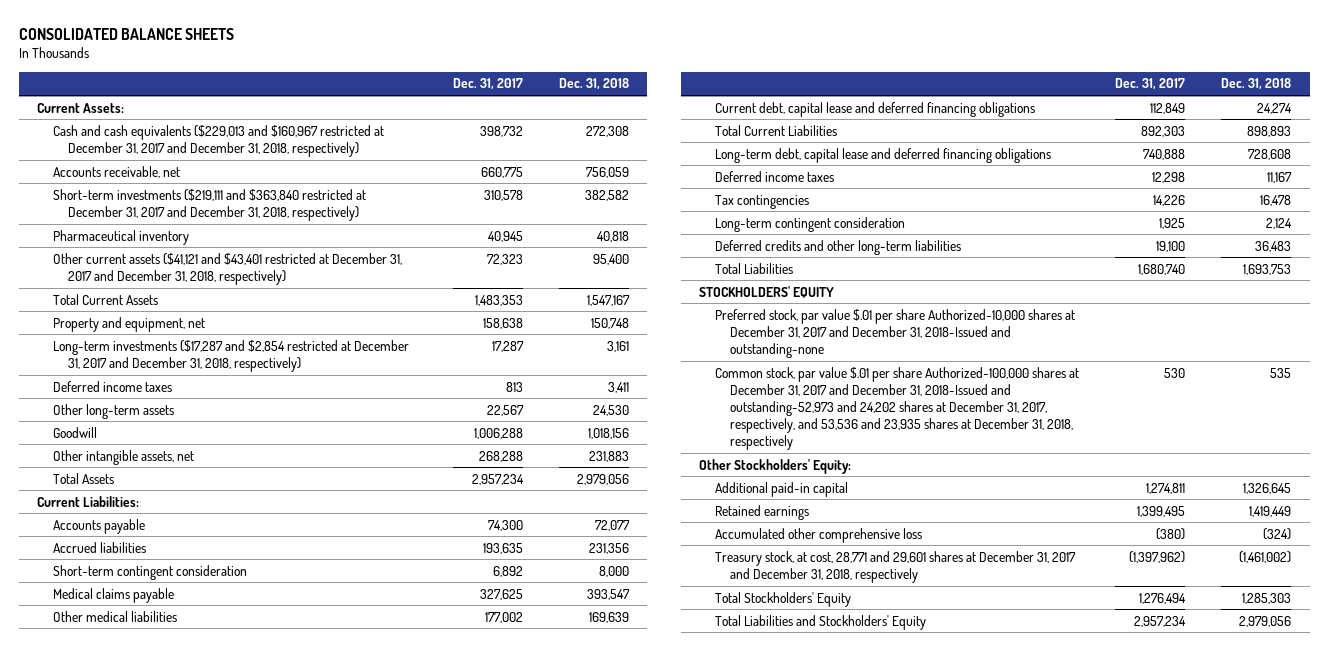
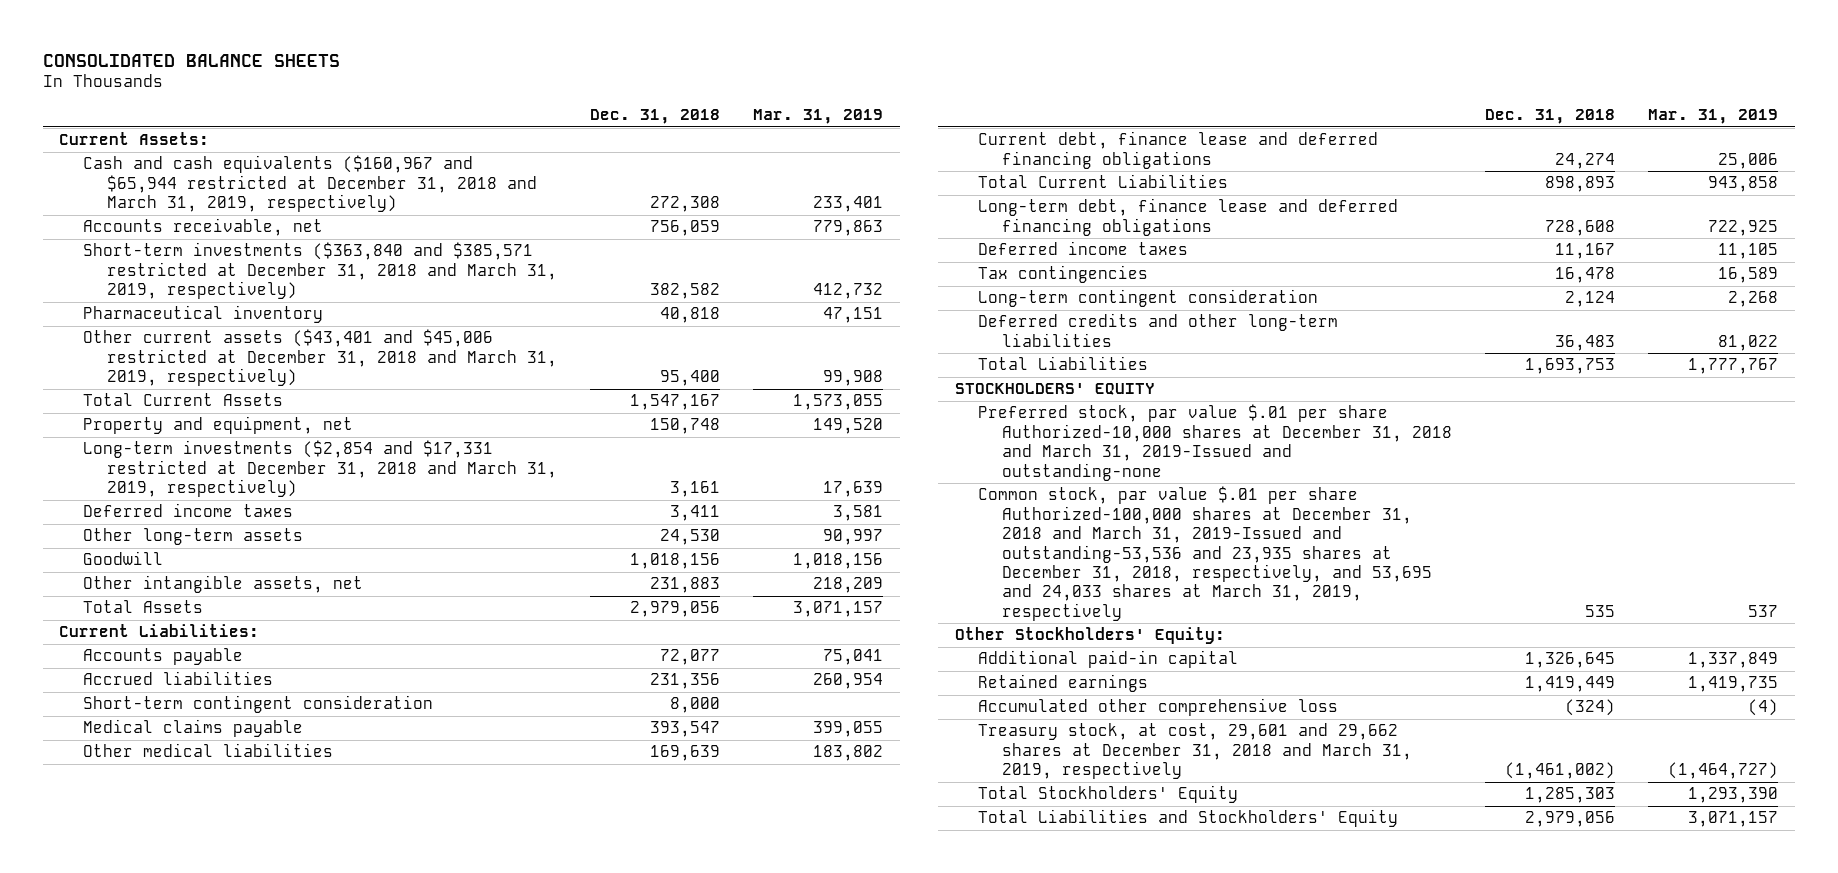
- | Dec. 31, 2017 | Dec. 31, 2018
+ | Dec. 31, 2018 | Mar. 31, 2019
- Cash and cash equivalents ($229,013 and $160,967 restricted at December 31, 2017 and December 31, 2018, respectively) | 398,732 | 272,308
+ Cash and cash equivalents ($160,967 and $65,944 restricted at December 31, 2018 and March 31, 2019, respectively) | 272,308 | 233,401
- Short-term investments ($219,111 and $363,840 restricted at December 31, 2017 and December 31, 2018, respectively) | 310,578 | 382,582
+ Short-term investments ($363,840 and $385,571 restricted at December 31, 2018 and March 31, 2019, respectively) | 382,582 | 412,732
- Other current assets ($41,121 and $43,401 restricted at December 31, 2017 and December 31, 2018, respectively) | 72,323 | 95,400
+ Other current assets ($43,401 and $45,006 restricted at December 31, 2018 and March 31, 2019, respectively) | 95,400 | 99,908
- Long-term investments ($17,287 and $2,854 restricted at December 31, 2017 and December 31, 2018, respectively) | 17,287 | 3,161
+ Long-term investments ($2,854 and $17,331 restricted at December 31, 2018 and March 31, 2019, respectively) | 3,161 | 17,639
- Current debt, capital lease and deferred financing obligations | 112,849 | 24,274
+ Current debt, finance lease and deferred financing obligations | 24,274 | 25,006
- Long-term debt, capital lease and deferred financing obligations | 740,888 | 728,608
+ Long-term debt, finance lease and deferred financing obligations | 728,608 | 722,925
- Preferred stock, par value $.01 per share Authorized-10,000 shares at December 31, 2017 and December 31, 2018-Issued and outstanding-none
- Common stock, par value $.01 per share Authorized-100,000 shares at December 31, 2017 and December 31, 2018-Issued and outstanding-52,973 and 24,202 shares at December 31, 2017, respectively, and 53,536 and 23,935 shares at December 31, 2018, respectively | 530 | 535
+ Preferred stock, par value $.01 per share Authorized-10,000 shares at December 31, 2018 and March 31, 2019-Issued and outstanding-none
+ Common stock, par value $.01 per share Authorized-100,000 shares at December 31, 2018 and March 31, 2019-Issued and outstanding-53,536 and 23,935 shares at December 31, 2018, respectively, and 53,695 and 24,033 shares at March 31, 2019, respectively | 535 | 537
- Treasury stock, at cost, 28,771 and 29,601 shares at December 31, 2017 and December 31, 2018, respectively | (1,397,962) | (1,461,002)
+ Treasury stock, at cost, 29,601 and 29,662 shares at December 31, 2018 and March 31, 2019, respectively | (1,461,002) | (1,464,727)

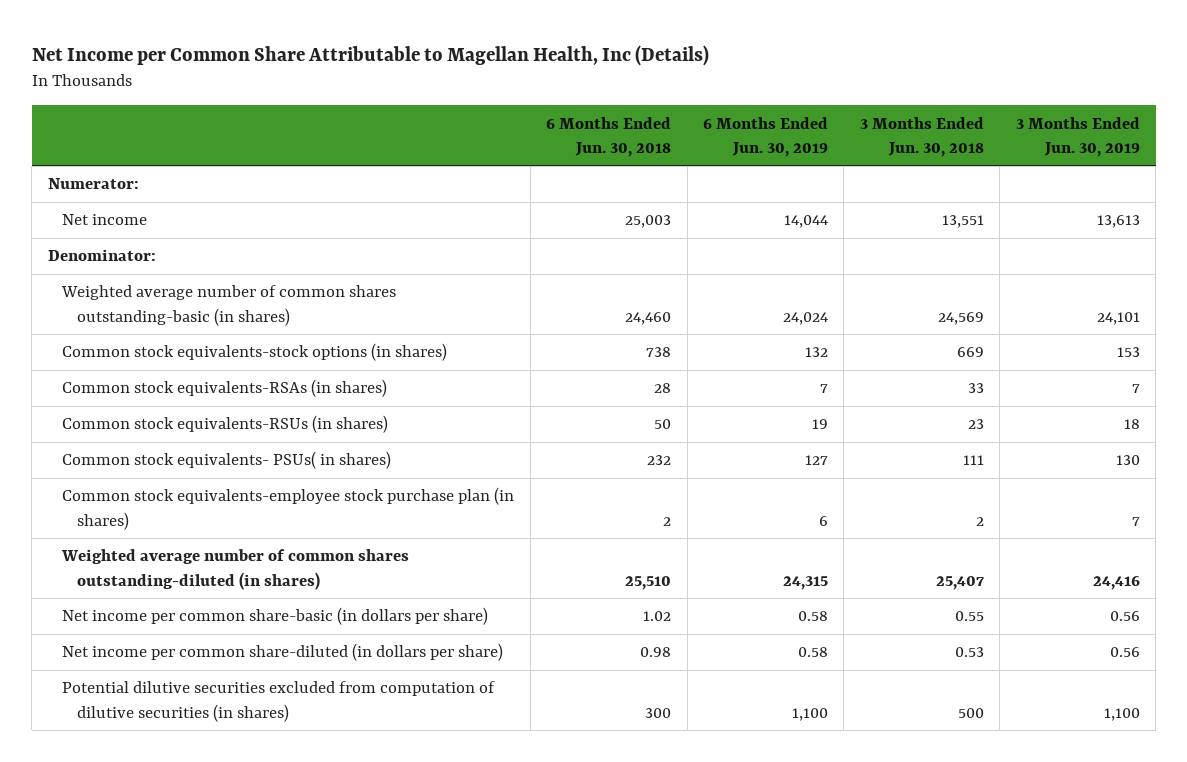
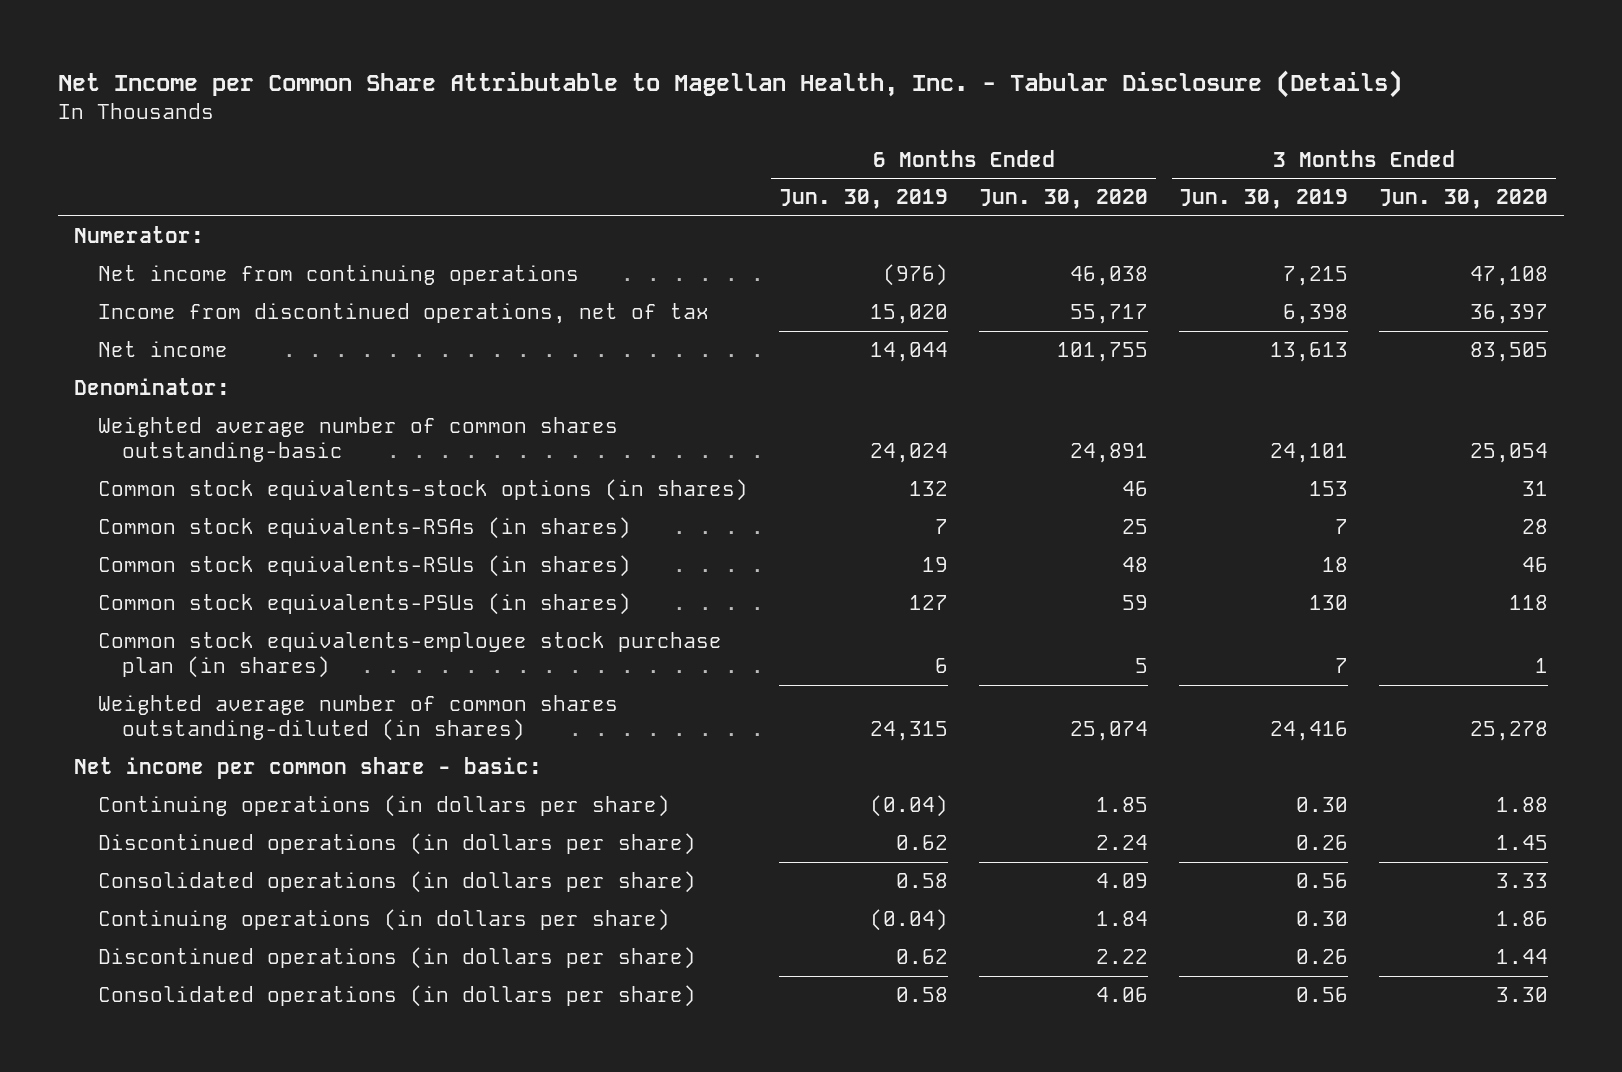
- Net Income per Common Share Attributable to Magellan Health, Inc (Details)
+ Net Income per Common Share Attributable to Magellan Health, Inc. - Tabular Disclosure (Details)
- | 6 Months Ended Jun. 30, 2018 | 6 Months Ended Jun. 30, 2019 | 3 Months Ended Jun. 30, 2018 | 3 Months Ended Jun. 30, 2019
+ | 6 Months Ended Jun. 30, 2019 | 6 Months Ended Jun. 30, 2020 | 3 Months Ended Jun. 30, 2019 | 3 Months Ended Jun. 30, 2020
+ Net income from continuing operations | (976) | 46,038 | 7,215 | 47,108
+ Income from discontinued operations, net of tax | 15,020 | 55,717 | 6,398 | 36,397
- Weighted average number of common shares outstanding-basic (in shares) | 24,460 | 24,024 | 24,569 | 24,101
+ Weighted average number of common shares outstanding-basic | 24,024 | 24,891 | 24,101 | 25,054
- Common stock equivalents- PSUs( in shares) | 232 | 127 | 111 | 130
+ Common stock equivalents-PSUs (in shares) | 127 | 59 | 130 | 118
- Net income per common share-basic (in dollars per share) | 1.02 | 0.58 | 0.55 | 0.56
- Net income per common share-diluted (in dollars per share) | 0.98 | 0.58 | 0.53 | 0.56
- Potential dilutive securities excluded from computation of dilutive securities (in shares) | 300 | 1,100 | 500 | 1,100
+ Net income per common share - basic:
+ Continuing operations (in dollars per share) | (0.04) | 1.85 | 0.30 | 1.88
+ Discontinued operations (in dollars per share) | 0.62 | 2.24 | 0.26 | 1.45
+ Consolidated operations (in dollars per share) | 0.58 | 4.09 | 0.56 | 3.33
+ Continuing operations (in dollars per share) | (0.04) | 1.84 | 0.30 | 1.86
+ Discontinued operations (in dollars per share) | 0.62 | 2.22 | 0.26 | 1.44
+ Consolidated operations (in dollars per share) | 0.58 | 4.06 | 0.56 | 3.30

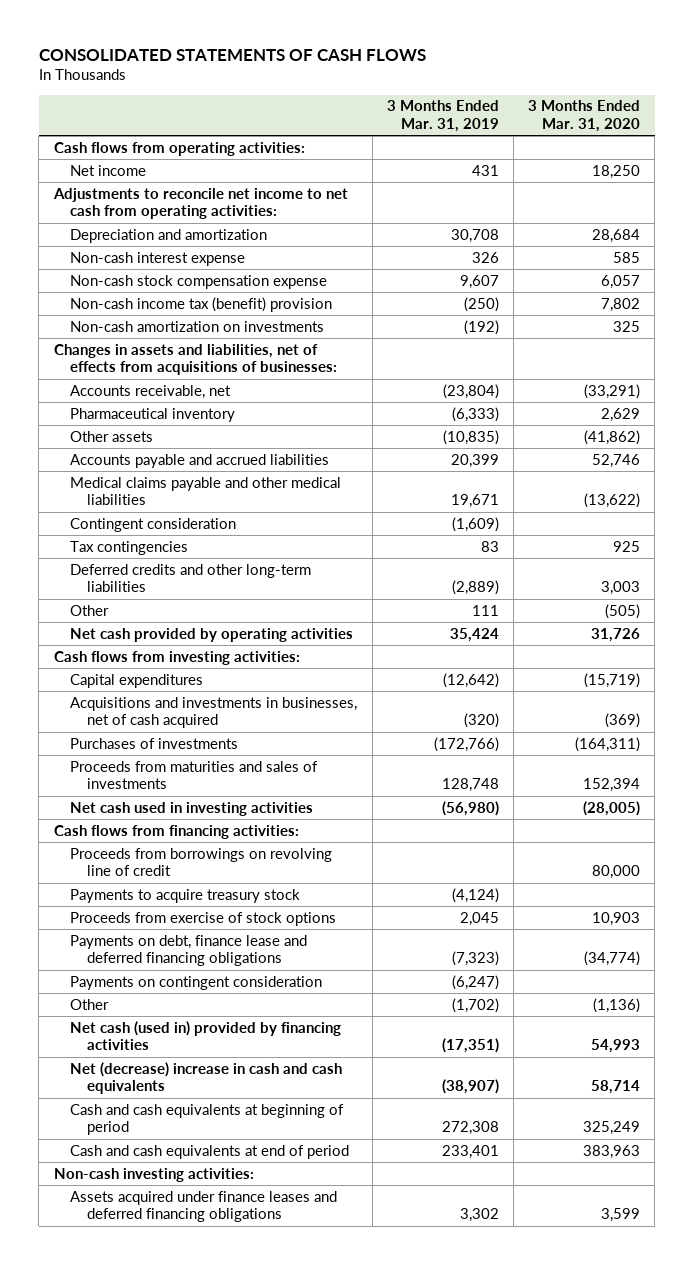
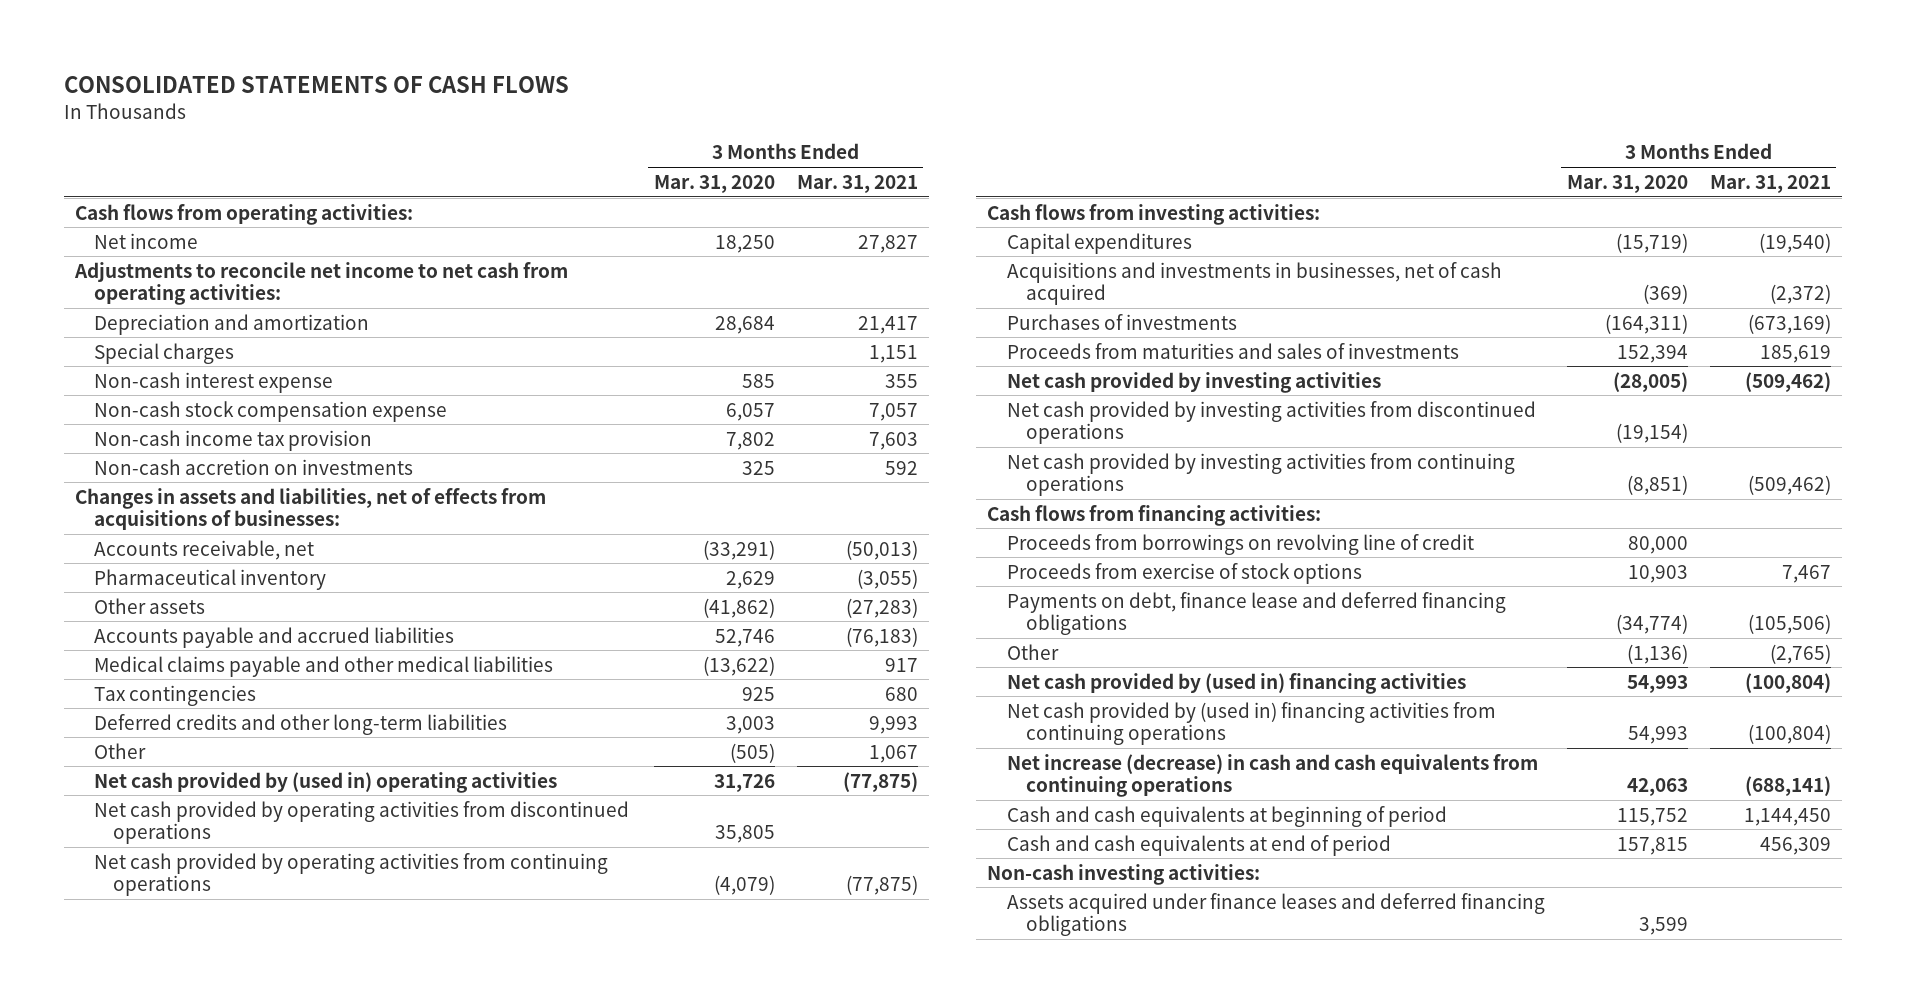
- | 3 Months Ended Mar. 31, 2019 | 3 Months Ended Mar. 31, 2020
+ | 3 Months Ended Mar. 31, 2020 | 3 Months Ended Mar. 31, 2021
+ Special charges | | 1,151
- Non-cash income tax (benefit) provision | (250) | 7,802
- Non-cash amortization on investments | (192) | 325
+ Non-cash income tax provision | 7,802 | 7,603
+ Non-cash accretion on investments | 325 | 592
- Contingent consideration | (1,609) |
- Net cash provided by operating activities | 35,424 | 31,726
+ Net cash provided by (used in) operating activities | 31,726 | (77,875)
+ Net cash provided by operating activities from discontinued operations | 35,805 |
+ Net cash provided by operating activities from continuing operations | (4,079) | (77,875)
- Net cash used in investing activities | (56,980) | (28,005)
+ Net cash provided by investing activities | (28,005) | (509,462)
+ Net cash provided by investing activities from discontinued operations | (19,154) |
+ Net cash provided by investing activities from continuing operations | (8,851) | (509,462)
- Payments to acquire treasury stock | (4,124) |
- Payments on contingent consideration | (6,247) |
- Net cash (used in) provided by financing activities | (17,351) | 54,993
- Net (decrease) increase in cash and cash equivalents | (38,907) | 58,714
- Cash and cash equivalents at beginning of period | 272,308 | 325,249
- Cash and cash equivalents at end of period | 233,401 | 383,963
+ Net cash provided by (used in) financing activities | 54,993 | (100,804)
+ Net cash provided by (used in) financing activities from continuing operations | 54,993 | (100,804)
+ Net increase (decrease) in cash and cash equivalents from continuing operations | 42,063 | (688,141)
+ Cash and cash equivalents at beginning of period | 115,752 | 1,144,450
+ Cash and cash equivalents at end of period | 157,815 | 456,309

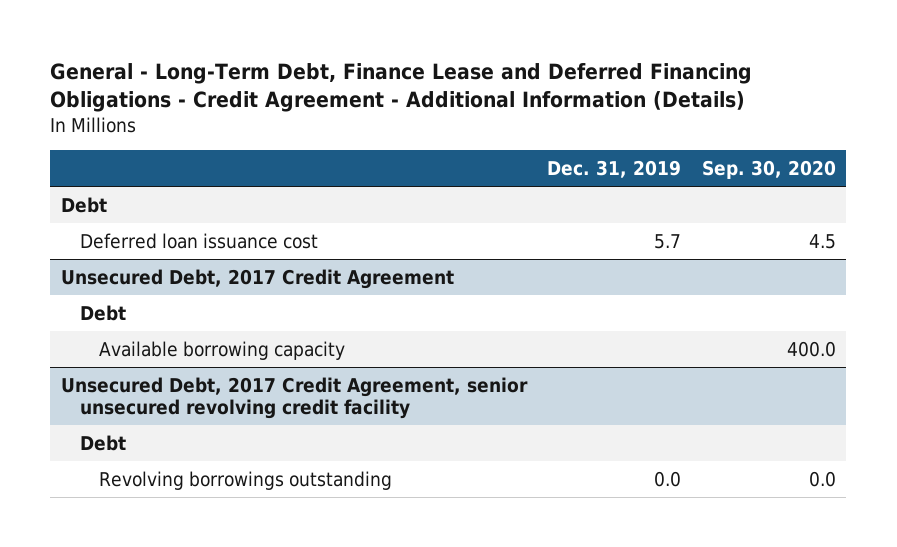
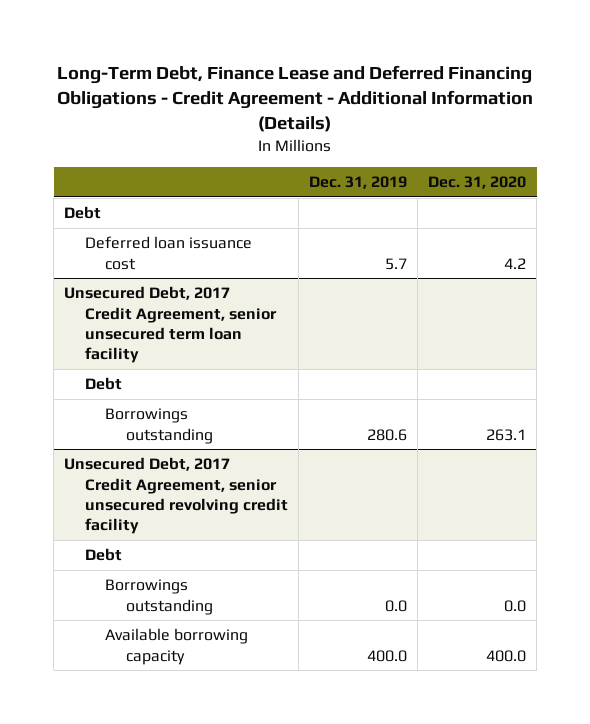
- General - Long-Term Debt, Finance Lease and Deferred Financing Obligations - Credit Agreement - Additional Information (Details)
+ Long-Term Debt, Finance Lease and Deferred Financing Obligations - Credit Agreement - Additional Information (Details)
- | Dec. 31, 2019 | Sep. 30, 2020
+ | Dec. 31, 2019 | Dec. 31, 2020
- Unsecured Debt, 2017 Credit Agreement
+ Unsecured Debt, 2017 Credit Agreement, senior unsecured term loan facility
- Available borrowing capacity | | 400.0
+ Borrowings outstanding | 280.6 | 263.1
@ Unsecured Debt, 2017 Credit Agreement, senior unsecured revolving credit facility
- Revolving borrowings outstanding | 0.0 | 0.0
+ Borrowings outstanding | 0.0 | 0.0
+ Available borrowing capacity | 400.0 | 400.0

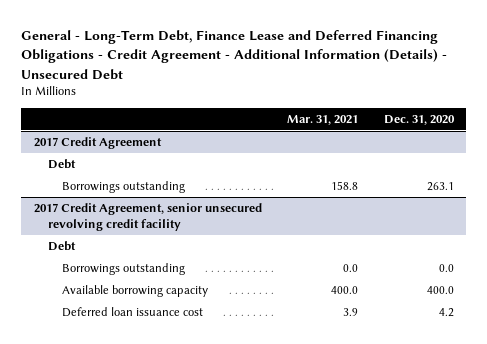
- Long-Term Debt, Finance Lease and Deferred Financing Obligations - Credit Agreement - Additional Information (Details)
+ General - Long-Term Debt, Finance Lease and Deferred Financing Obligations - Credit Agreement - Additional Information (Details) - Unsecured Debt
- | Dec. 31, 2019 | Dec. 31, 2020
+ | Mar. 31, 2021 | Dec. 31, 2020
- Debt
- Deferred loan issuance cost | 5.7 | 4.2
- Unsecured Debt, 2017 Credit Agreement, senior unsecured term loan facility
+ 2017 Credit Agreement
- Unsecured Debt, 2017 Credit Agreement, senior unsecured revolving credit facility
+ 2017 Credit Agreement, senior unsecured revolving credit facility
+ Deferred loan issuance cost | 3.9 | 4.2

